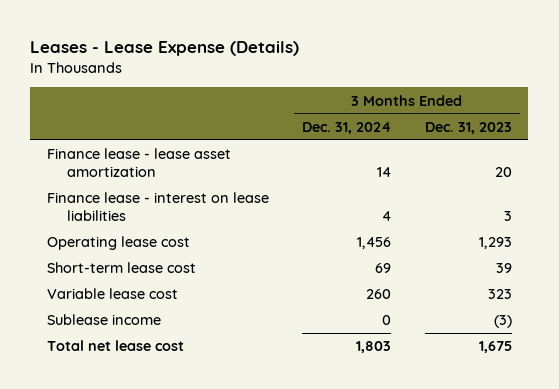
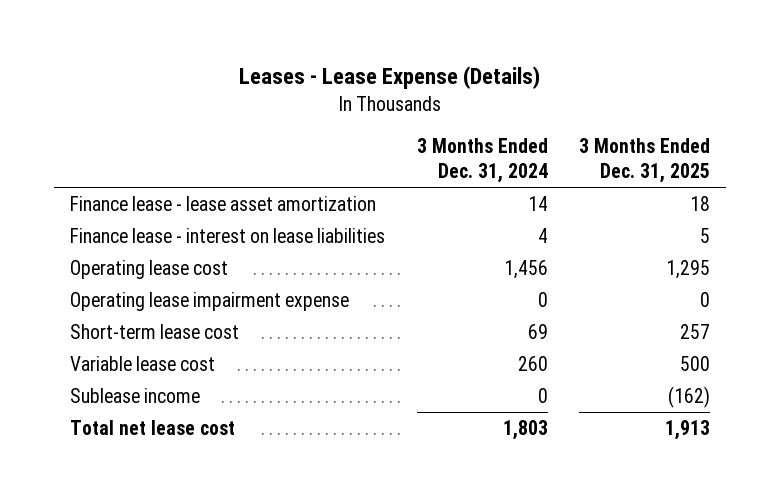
- | 3 Months Ended Dec. 31, 2024 | 3 Months Ended Dec. 31, 2023
+ | 3 Months Ended Dec. 31, 2024 | 3 Months Ended Dec. 31, 2025
+ Operating lease impairment expense | 0 | 0

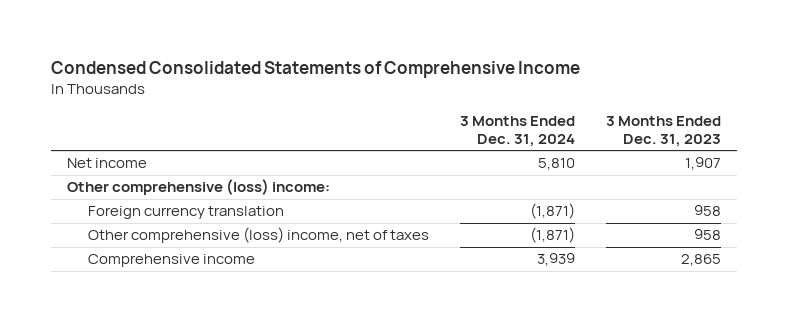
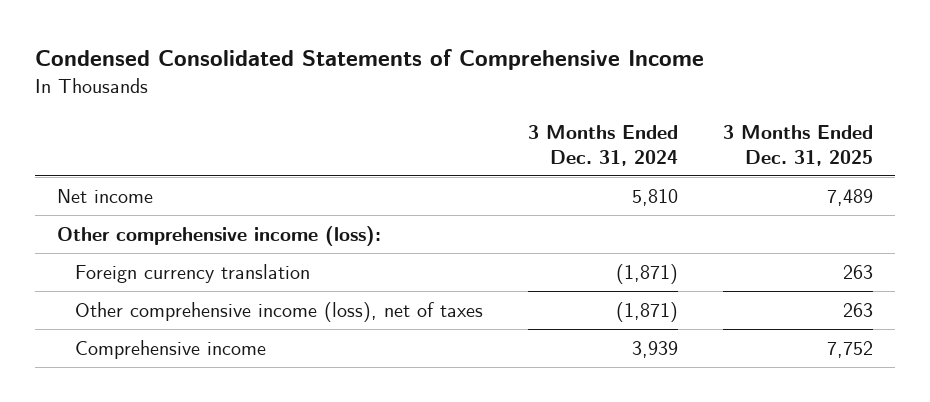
- | 3 Months Ended Dec. 31, 2024 | 3 Months Ended Dec. 31, 2023
+ | 3 Months Ended Dec. 31, 2024 | 3 Months Ended Dec. 31, 2025
- Other comprehensive (loss) income:
+ Other comprehensive income (loss):
- Other comprehensive (loss) income, net of taxes | (1,871) | 958
+ Other comprehensive income (loss), net of taxes | (1,871) | 263

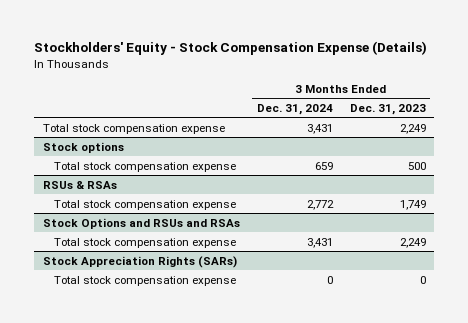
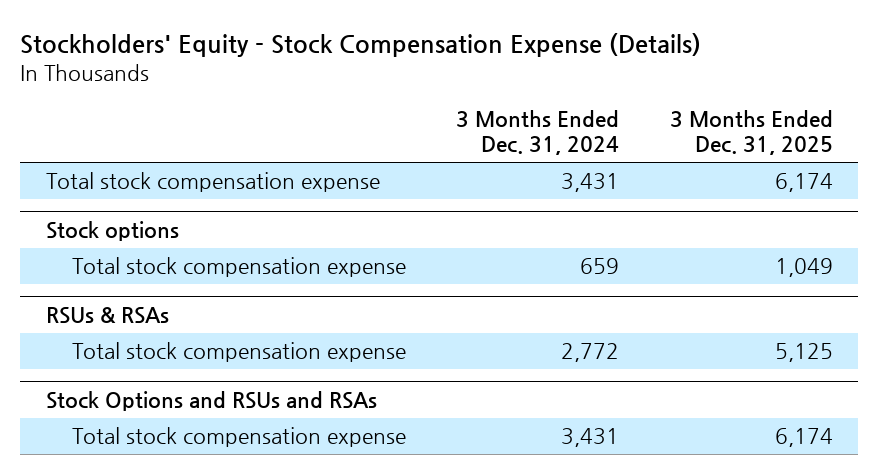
- | 3 Months Ended Dec. 31, 2024 | 3 Months Ended Dec. 31, 2023
+ | 3 Months Ended Dec. 31, 2024 | 3 Months Ended Dec. 31, 2025
- Stock Appreciation Rights (SARs)
- Total stock compensation expense | 0 | 0

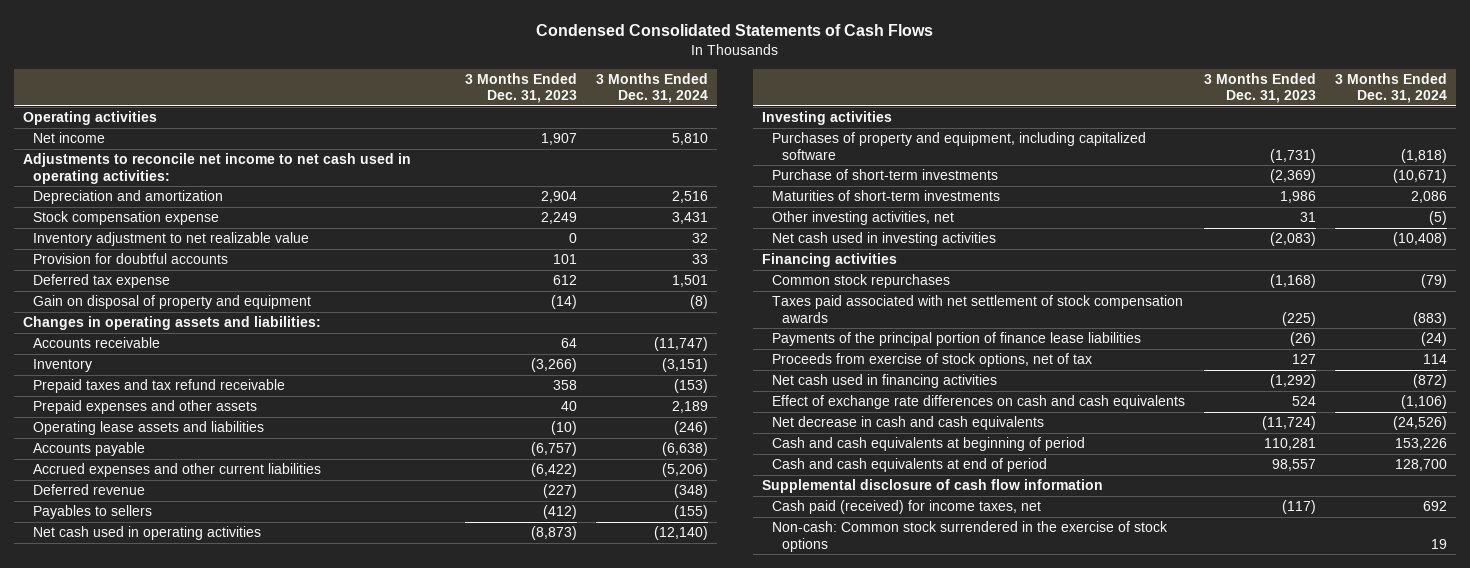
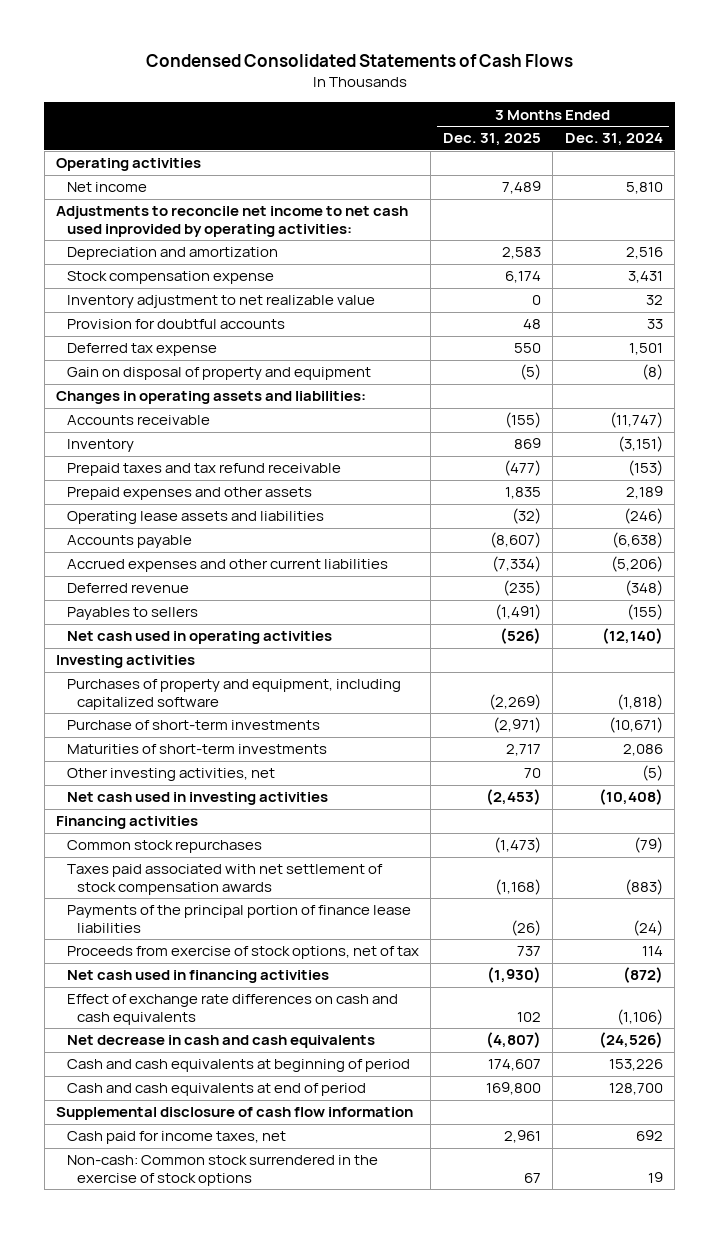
- | 3 Months Ended Dec. 31, 2023 | 3 Months Ended Dec. 31, 2024
+ | 3 Months Ended Dec. 31, 2025 | 3 Months Ended Dec. 31, 2024
- Adjustments to reconcile net income to net cash used in operating activities:
+ Adjustments to reconcile net income to net cash used inprovided by operating activities:
- Cash paid (received) for income taxes, net | (117) | 692
+ Cash paid for income taxes, net | 2,961 | 692

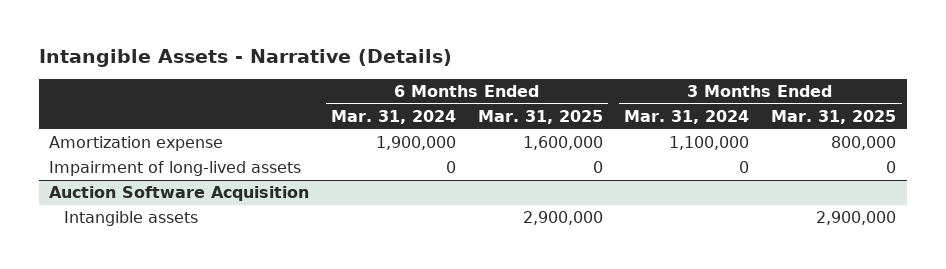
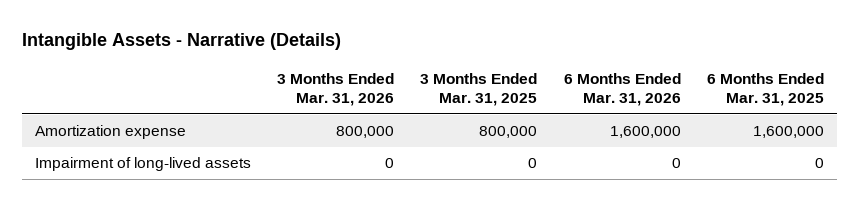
- | 6 Months Ended Mar. 31, 2024 | 6 Months Ended Mar. 31, 2025 | 3 Months Ended Mar. 31, 2024 | 3 Months Ended Mar. 31, 2025
+ | 3 Months Ended Mar. 31, 2026 | 3 Months Ended Mar. 31, 2025 | 6 Months Ended Mar. 31, 2026 | 6 Months Ended Mar. 31, 2025
- Auction Software Acquisition
- Intangible assets | | 2,900,000 | | 2,900,000

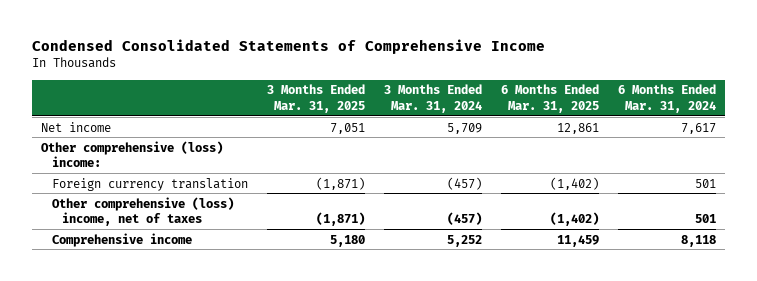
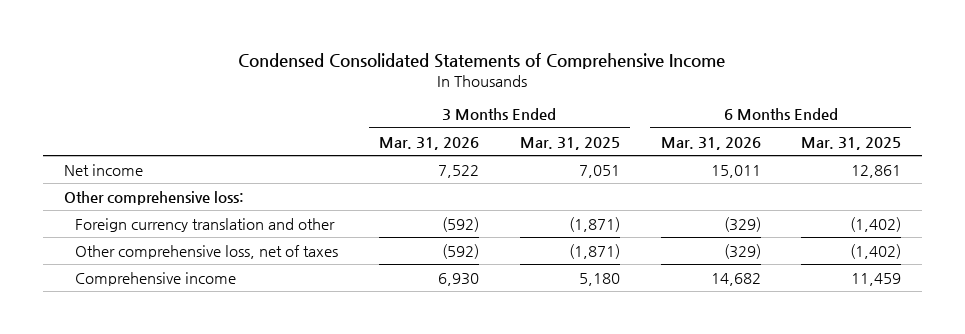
- | 3 Months Ended Mar. 31, 2025 | 3 Months Ended Mar. 31, 2024 | 6 Months Ended Mar. 31, 2025 | 6 Months Ended Mar. 31, 2024
+ | 3 Months Ended Mar. 31, 2026 | 3 Months Ended Mar. 31, 2025 | 6 Months Ended Mar. 31, 2026 | 6 Months Ended Mar. 31, 2025
- Other comprehensive (loss) income:
- Foreign currency translation | (1,871) | (457) | (1,402) | 501
- Other comprehensive (loss) income, net of taxes | (1,871) | (457) | (1,402) | 501
+ Other comprehensive loss:
+ Foreign currency translation and other | (592) | (1,871) | (329) | (1,402)
+ Other comprehensive loss, net of taxes | (592) | (1,871) | (329) | (1,402)

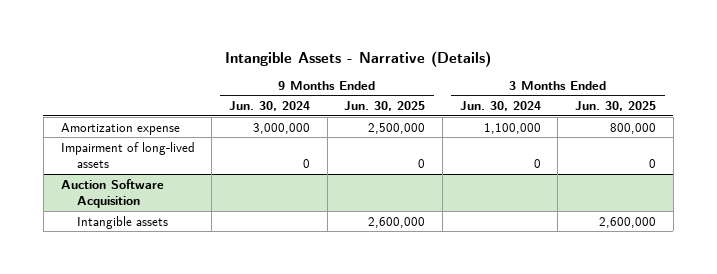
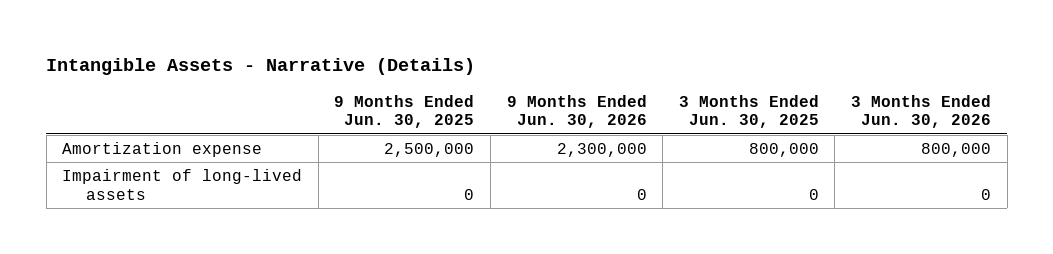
- | 9 Months Ended Jun. 30, 2024 | 9 Months Ended Jun. 30, 2025 | 3 Months Ended Jun. 30, 2024 | 3 Months Ended Jun. 30, 2025
+ | 9 Months Ended Jun. 30, 2025 | 9 Months Ended Jun. 30, 2026 | 3 Months Ended Jun. 30, 2025 | 3 Months Ended Jun. 30, 2026
- Auction Software Acquisition
- Intangible assets | | 2,600,000 | | 2,600,000

